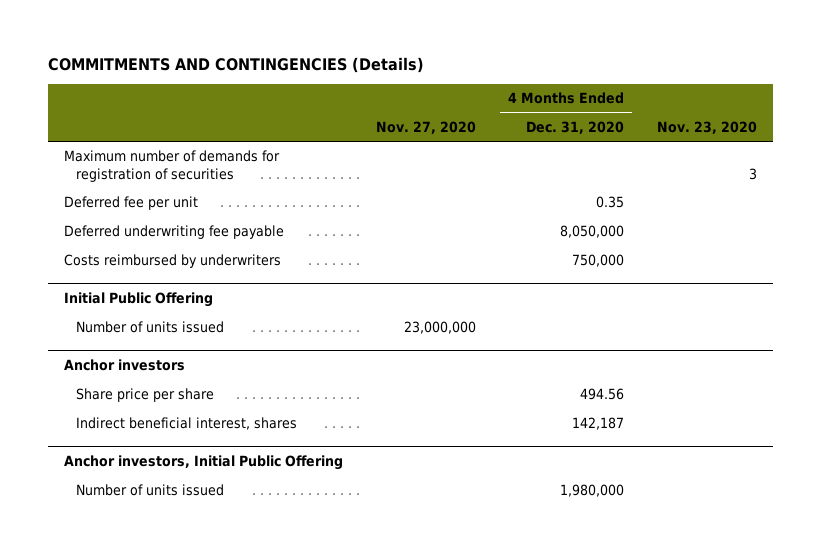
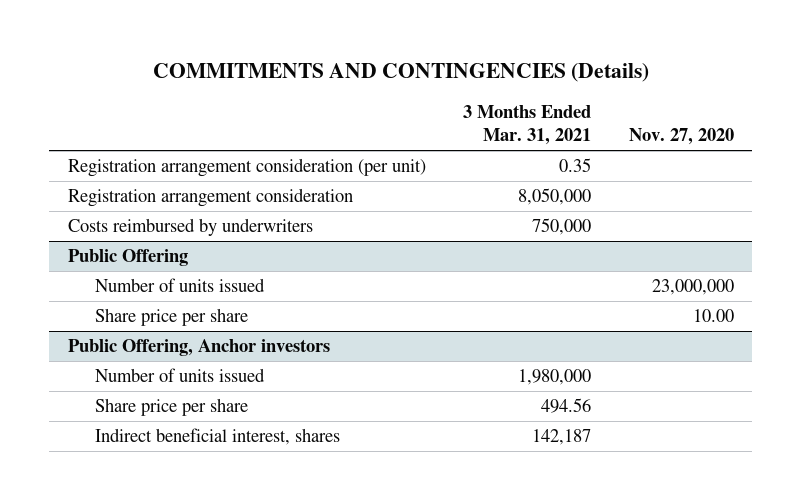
- | Nov. 27, 2020 | 4 Months Ended Dec. 31, 2020 | Nov. 23, 2020
+ | 3 Months Ended Mar. 31, 2021 | Nov. 27, 2020
- Maximum number of demands for registration of securities | | | 3
- Deferred fee per unit | | 0.35 |
- Deferred underwriting fee payable | | 8,050,000 |
+ Registration arrangement consideration (per unit) | 0.35 |
+ Registration arrangement consideration | 8,050,000 |
- Initial Public Offering
+ Public Offering
- Anchor investors
- Share price per share | | 494.56 |
- Indirect beneficial interest, shares | | 142,187 |
- Anchor investors, Initial Public Offering
+ Share price per share | | 10.00
+ Public Offering, Anchor investors
+ Share price per share | 494.56 |
+ Indirect beneficial interest, shares | 142,187 |

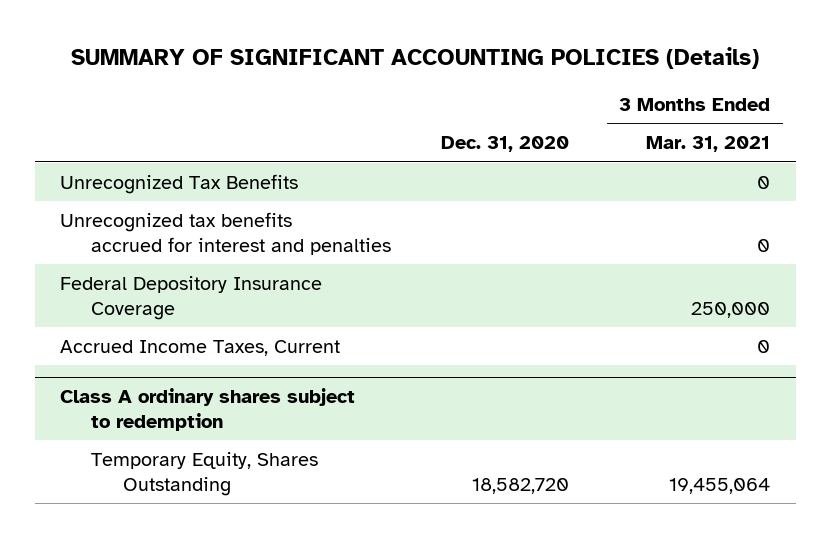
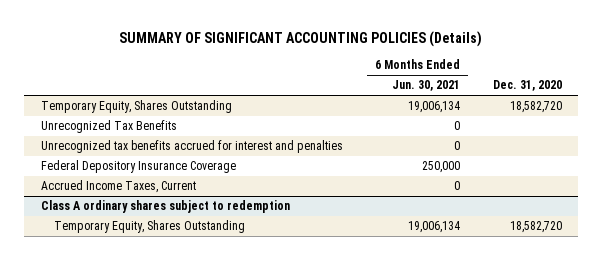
- | Dec. 31, 2020 | 3 Months Ended Mar. 31, 2021
+ | 6 Months Ended Jun. 30, 2021 | Dec. 31, 2020
+ Temporary Equity, Shares Outstanding | 19,006,134 | 18,582,720

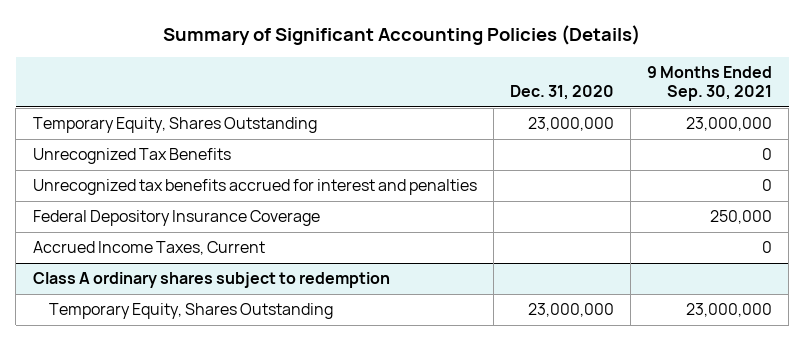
- SUMMARY OF SIGNIFICANT ACCOUNTING POLICIES (Details)
+ Summary of Significant Accounting Policies (Details)
- | 6 Months Ended Jun. 30, 2021 | Dec. 31, 2020
+ | Dec. 31, 2020 | 9 Months Ended Sep. 30, 2021
- Temporary Equity, Shares Outstanding | 19,006,134 | 18,582,720
+ Temporary Equity, Shares Outstanding | 23,000,000 | 23,000,000
@ Class A ordinary shares subject to redemption
- Temporary Equity, Shares Outstanding | 19,006,134 | 18,582,720
+ Temporary Equity, Shares Outstanding | 23,000,000 | 23,000,000

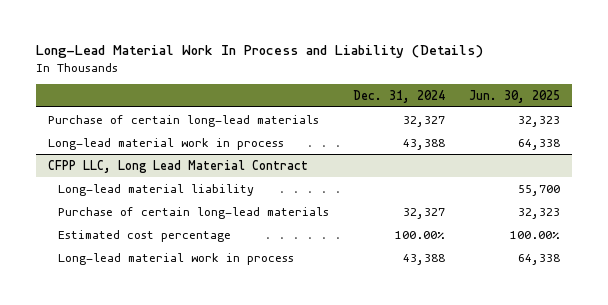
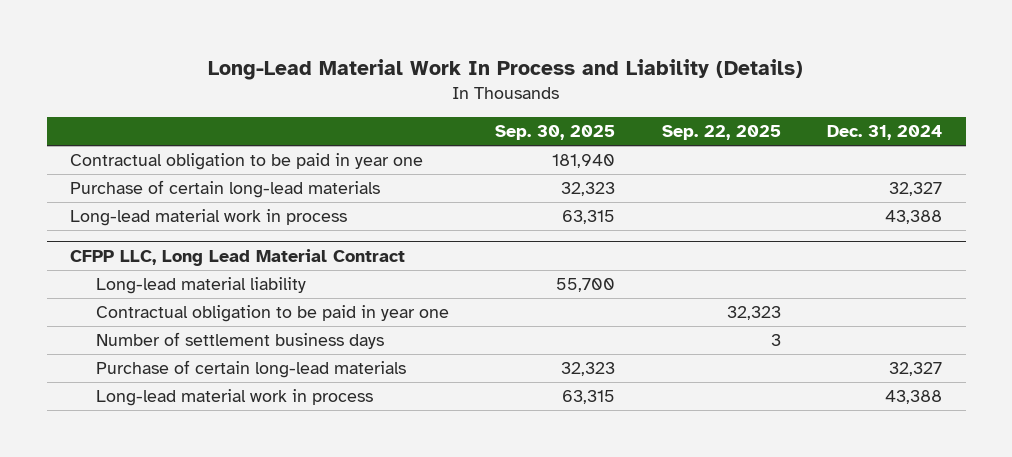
- | Dec. 31, 2024 | Jun. 30, 2025
+ | Sep. 30, 2025 | Sep. 22, 2025 | Dec. 31, 2024
+ Contractual obligation to be paid in year one | 181,940 | |
@ CFPP LLC, Long Lead Material Contract
+ Contractual obligation to be paid in year one | | 32,323 |
+ Number of settlement business days | | 3 |
- Estimated cost percentage | 100.00% | 100.00%

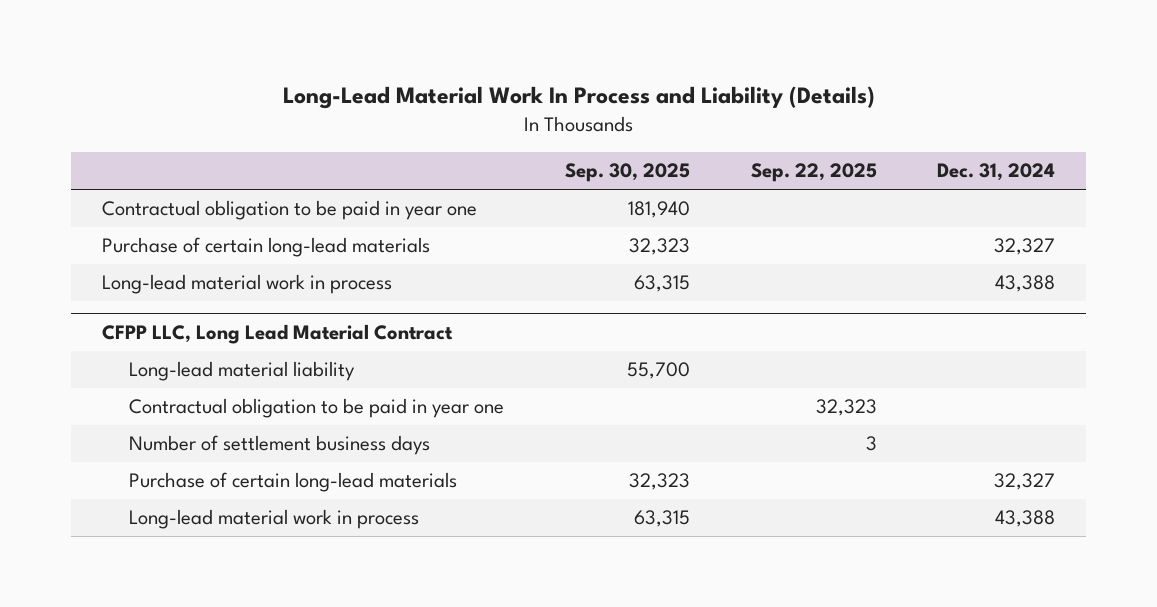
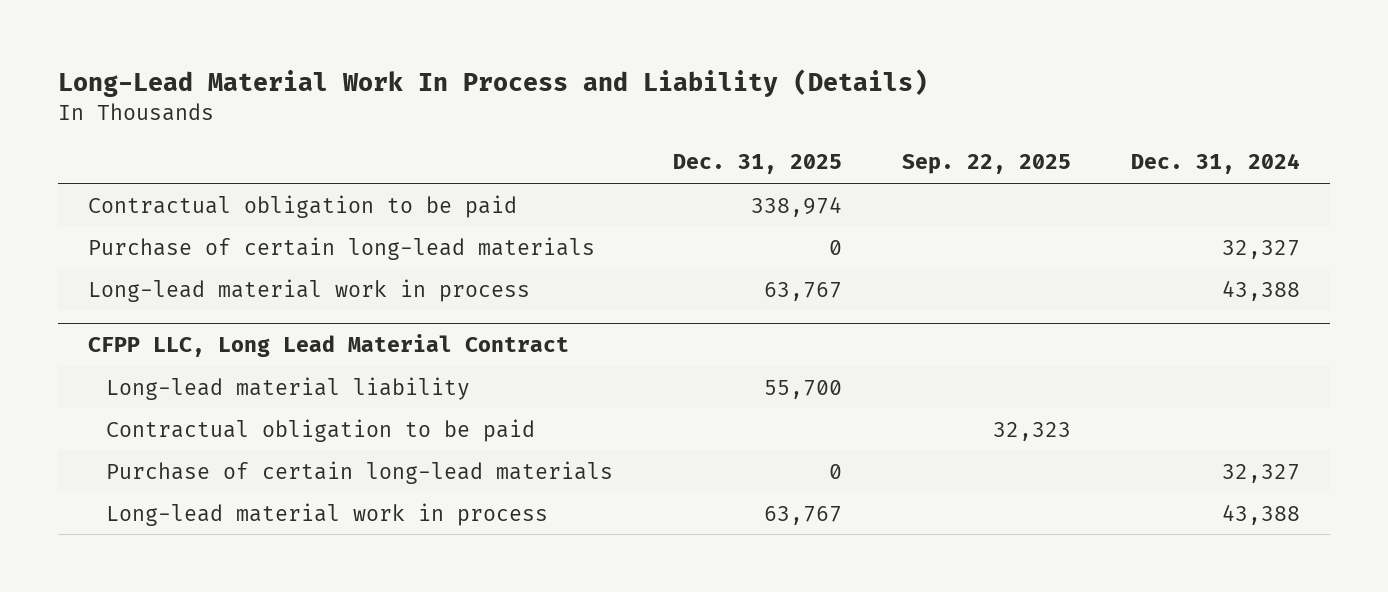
- | Sep. 30, 2025 | Sep. 22, 2025 | Dec. 31, 2024
+ | Dec. 31, 2025 | Sep. 22, 2025 | Dec. 31, 2024
- Contractual obligation to be paid in year one | 181,940 | |
+ Contractual obligation to be paid | 338,974 | |
@ CFPP LLC, Long Lead Material Contract
- Contractual obligation to be paid in year one | | 32,323 |
- Number of settlement business days | | 3 |
+ Contractual obligation to be paid | | 32,323 |

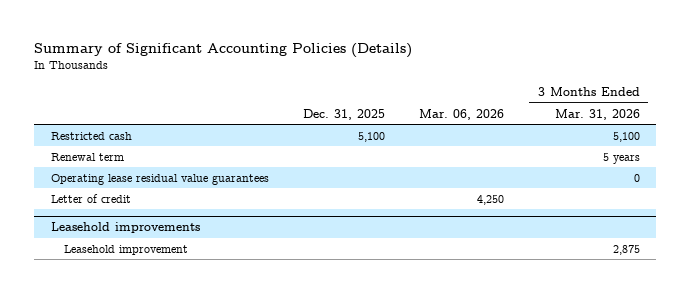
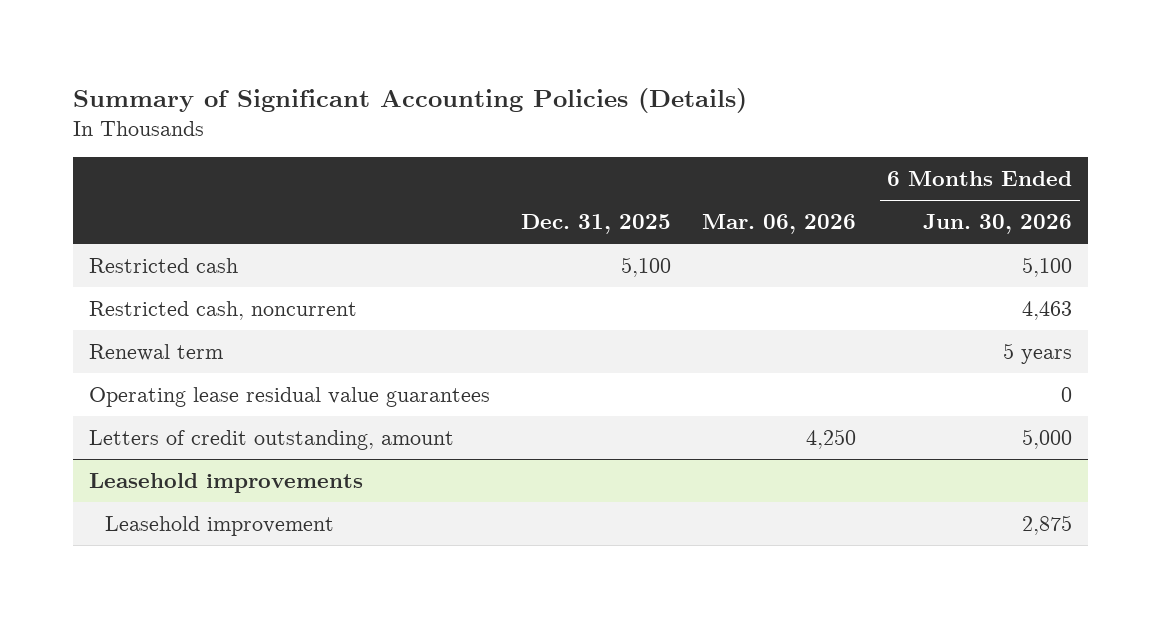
- | Dec. 31, 2025 | Mar. 06, 2026 | 3 Months Ended Mar. 31, 2026
+ | Dec. 31, 2025 | Mar. 06, 2026 | 6 Months Ended Jun. 30, 2026
+ Restricted cash, noncurrent | | | 4,463
- Letter of credit | | 4,250 |
+ Letters of credit outstanding, amount | | 4,250 | 5,000

